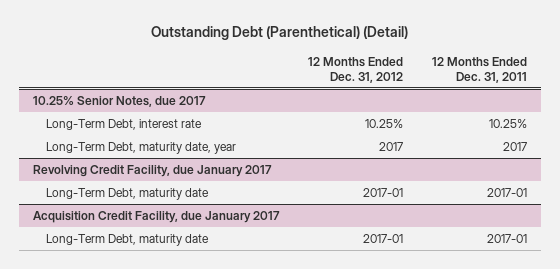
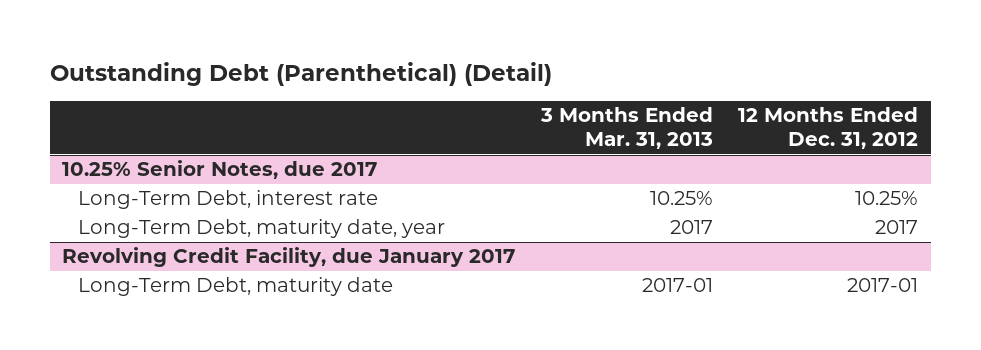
- | 12 Months Ended Dec. 31, 2012 | 12 Months Ended Dec. 31, 2011
+ | 3 Months Ended Mar. 31, 2013 | 12 Months Ended Dec. 31, 2012
- Acquisition Credit Facility, due January 2017
- Long-Term Debt, maturity date | 2017-01 | 2017-01

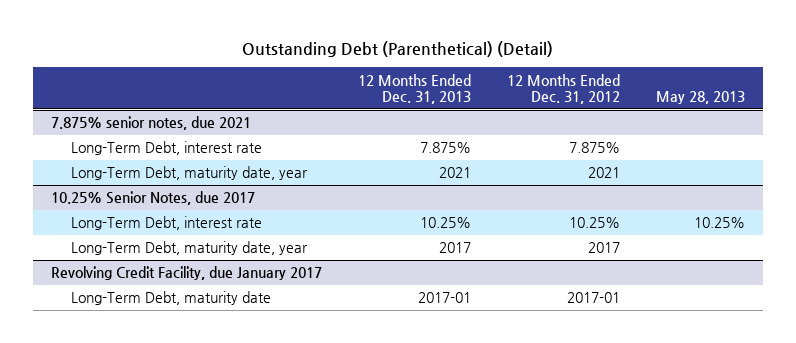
- | 3 Months Ended Mar. 31, 2013 | 12 Months Ended Dec. 31, 2012
+ | 12 Months Ended Dec. 31, 2013 | 12 Months Ended Dec. 31, 2012 | May 28, 2013
+ 7.875% senior notes, due 2021
+ Long-Term Debt, interest rate | 7.875% | 7.875% |
+ Long-Term Debt, maturity date, year | 2021 | 2021 |

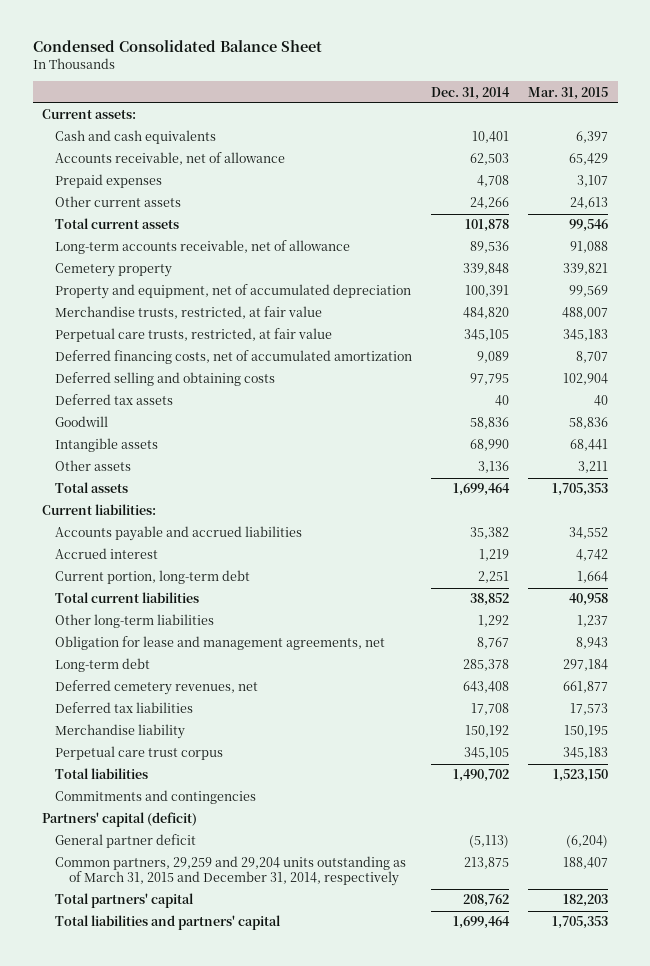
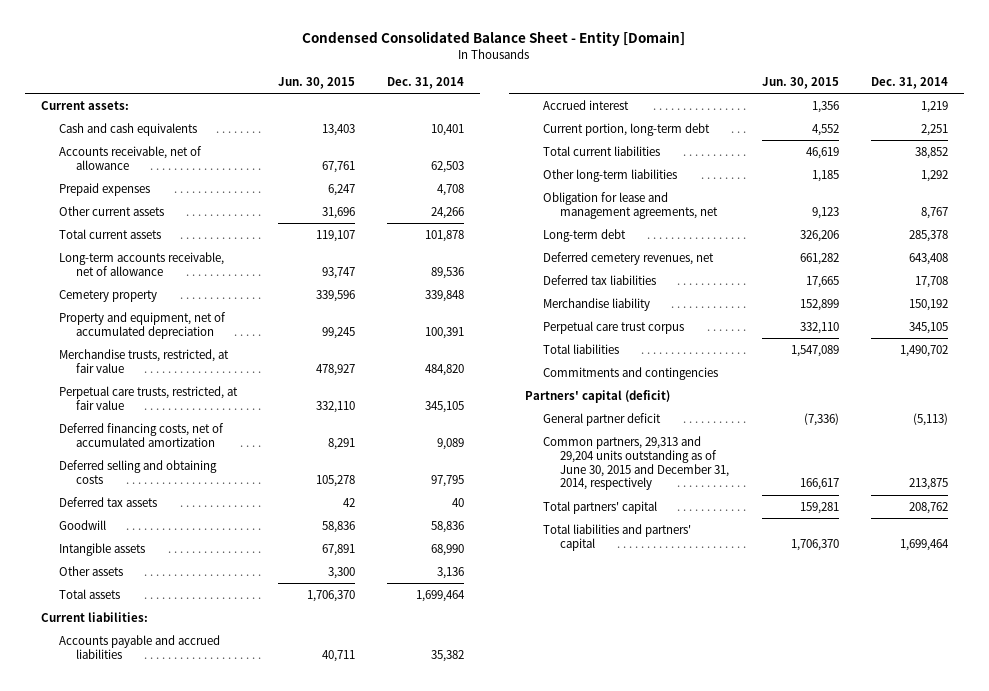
- Condensed Consolidated Balance Sheet
+ Condensed Consolidated Balance Sheet - Entity [Domain]
- | Dec. 31, 2014 | Mar. 31, 2015
+ | Jun. 30, 2015 | Dec. 31, 2014
- Common partners, 29,259 and 29,204 units outstanding as of March 31, 2015 and December 31, 2014, respectively | 213,875 | 188,407
+ Common partners, 29,313 and 29,204 units outstanding as of June 30, 2015 and December 31, 2014, respectively | 166,617 | 213,875

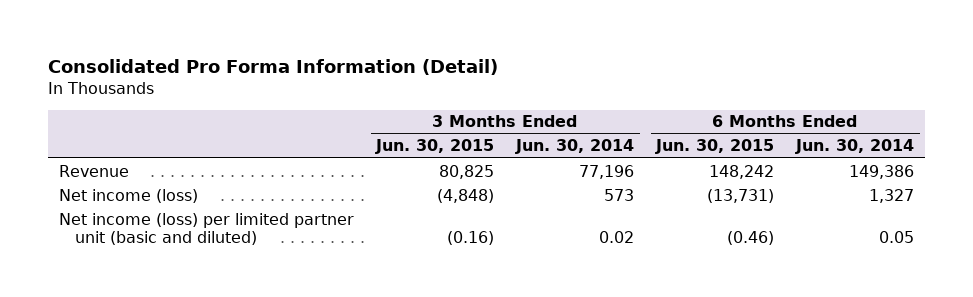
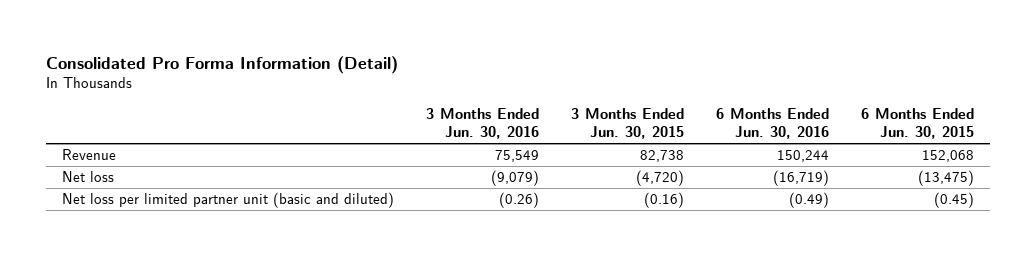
- | 3 Months Ended Jun. 30, 2015 | 3 Months Ended Jun. 30, 2014 | 6 Months Ended Jun. 30, 2015 | 6 Months Ended Jun. 30, 2014
+ | 3 Months Ended Jun. 30, 2016 | 3 Months Ended Jun. 30, 2015 | 6 Months Ended Jun. 30, 2016 | 6 Months Ended Jun. 30, 2015
- Revenue | 80,825 | 77,196 | 148,242 | 149,386
- Net income (loss) | (4,848) | 573 | (13,731) | 1,327
- Net income (loss) per limited partner unit (basic and diluted) | (0.16) | 0.02 | (0.46) | 0.05
+ Revenue | 75,549 | 82,738 | 150,244 | 152,068
+ Net loss | (9,079) | (4,720) | (16,719) | (13,475)
+ Net loss per limited partner unit (basic and diluted) | (0.26) | (0.16) | (0.49) | (0.45)

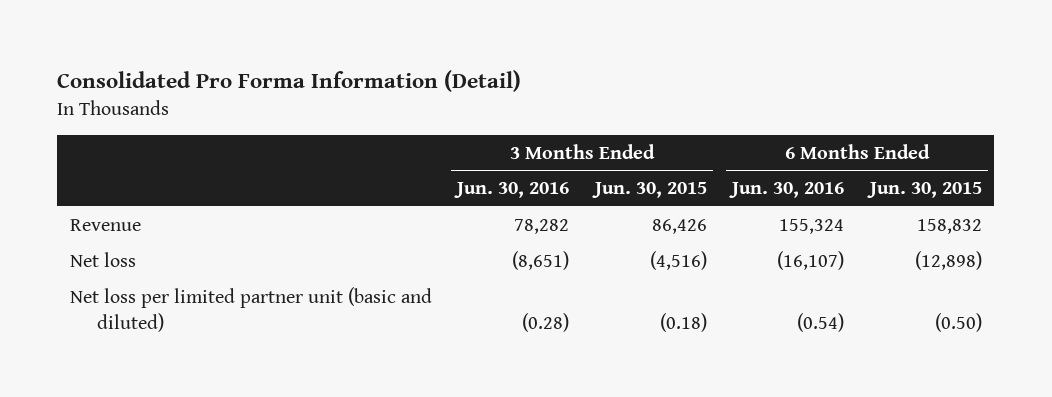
- Revenue | 75,549 | 82,738 | 150,244 | 152,068
- Net loss | (9,079) | (4,720) | (16,719) | (13,475)
- Net loss per limited partner unit (basic and diluted) | (0.26) | (0.16) | (0.49) | (0.45)
+ Revenue | 78,282 | 86,426 | 155,324 | 158,832
+ Net loss | (8,651) | (4,516) | (16,107) | (12,898)
+ Net loss per limited partner unit (basic and diluted) | (0.28) | (0.18) | (0.54) | (0.50)

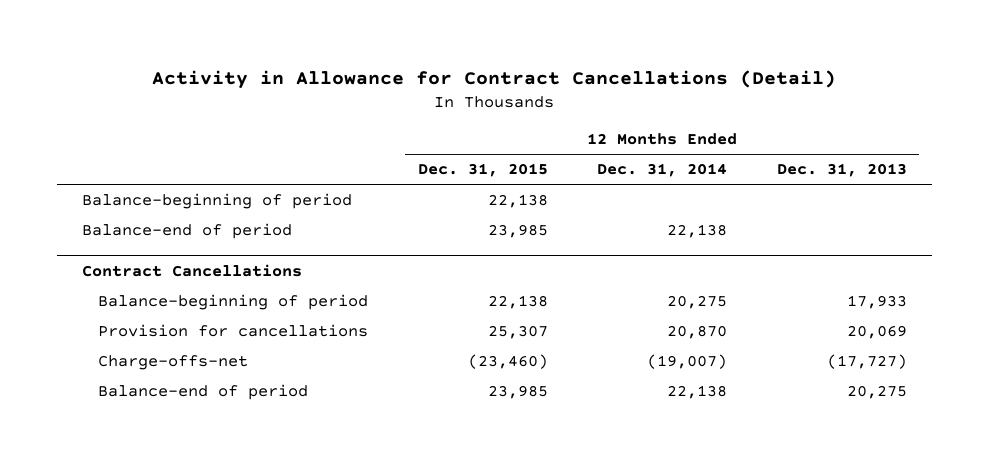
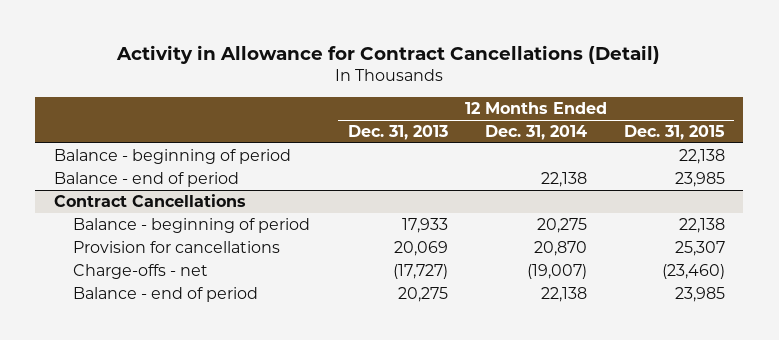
- | 12 Months Ended Dec. 31, 2015 | 12 Months Ended Dec. 31, 2014 | 12 Months Ended Dec. 31, 2013
+ | 12 Months Ended Dec. 31, 2013 | 12 Months Ended Dec. 31, 2014 | 12 Months Ended Dec. 31, 2015
- Balance-beginning of period | 22,138 | |
- Balance-end of period | 23,985 | 22,138 |
+ Balance - beginning of period | | | 22,138
+ Balance - end of period | | 22,138 | 23,985
@ Contract Cancellations
- Balance-beginning of period | 22,138 | 20,275 | 17,933
+ Balance - beginning of period | 17,933 | 20,275 | 22,138
- Charge-offs-net | (23,460) | (19,007) | (17,727)
- Balance-end of period | 23,985 | 22,138 | 20,275
+ Charge-offs - net | (17,727) | (19,007) | (23,460)
+ Balance - end of period | 20,275 | 22,138 | 23,985

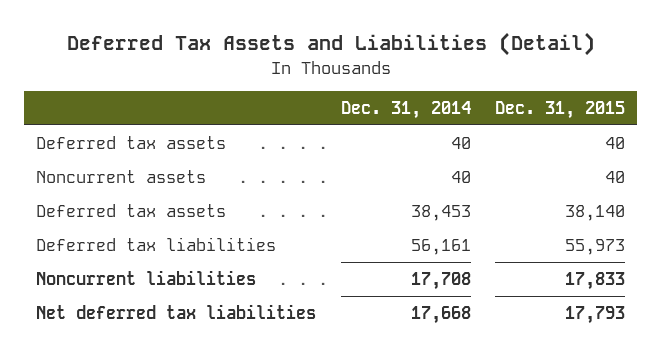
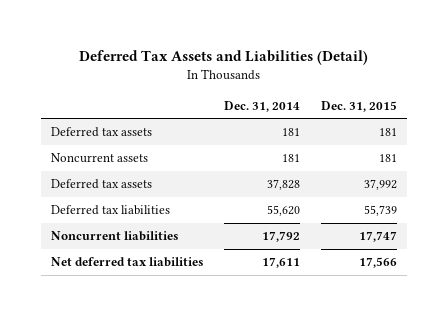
- Deferred tax assets | 40 | 40
- Noncurrent assets | 40 | 40
- Deferred tax assets | 38,453 | 38,140
- Deferred tax liabilities | 56,161 | 55,973
- Noncurrent liabilities | 17,708 | 17,833
- Net deferred tax liabilities | 17,668 | 17,793
+ Deferred tax assets | 181 | 181
+ Noncurrent assets | 181 | 181
+ Deferred tax assets | 37,828 | 37,992
+ Deferred tax liabilities | 55,620 | 55,739
+ Noncurrent liabilities | 17,792 | 17,747
+ Net deferred tax liabilities | 17,611 | 17,566

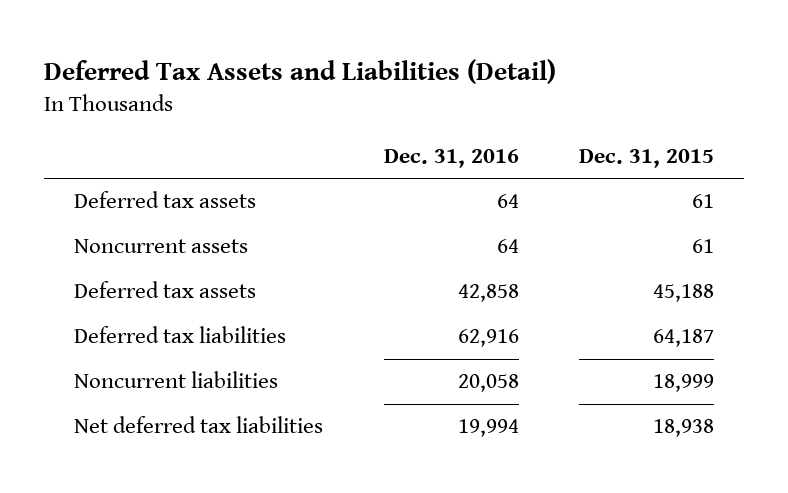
- | Dec. 31, 2014 | Dec. 31, 2015
+ | Dec. 31, 2016 | Dec. 31, 2015
- Deferred tax assets | 181 | 181
- Noncurrent assets | 181 | 181
- Deferred tax assets | 37,828 | 37,992
- Deferred tax liabilities | 55,620 | 55,739
- Noncurrent liabilities | 17,792 | 17,747
- Net deferred tax liabilities | 17,611 | 17,566
+ Deferred tax assets | 64 | 61
+ Noncurrent assets | 64 | 61
+ Deferred tax assets | 42,858 | 45,188
+ Deferred tax liabilities | 62,916 | 64,187
+ Noncurrent liabilities | 20,058 | 18,999
+ Net deferred tax liabilities | 19,994 | 18,938

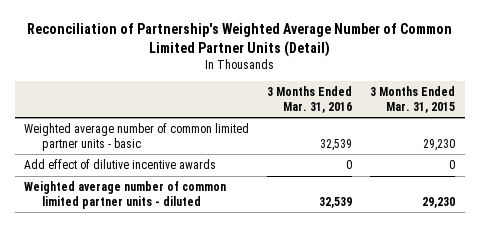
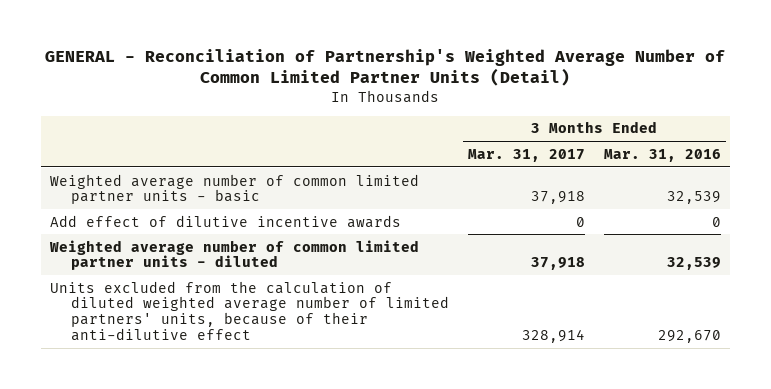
- Reconciliation of Partnership's Weighted Average Number of Common Limited Partner Units (Detail)
+ GENERAL - Reconciliation of Partnership's Weighted Average Number of Common Limited Partner Units (Detail)
- | 3 Months Ended Mar. 31, 2016 | 3 Months Ended Mar. 31, 2015
+ | 3 Months Ended Mar. 31, 2017 | 3 Months Ended Mar. 31, 2016
+ Units excluded from the calculation of diluted weighted average number of limited partners' units, because of their anti-dilutive effect | 328,914 | 292,670

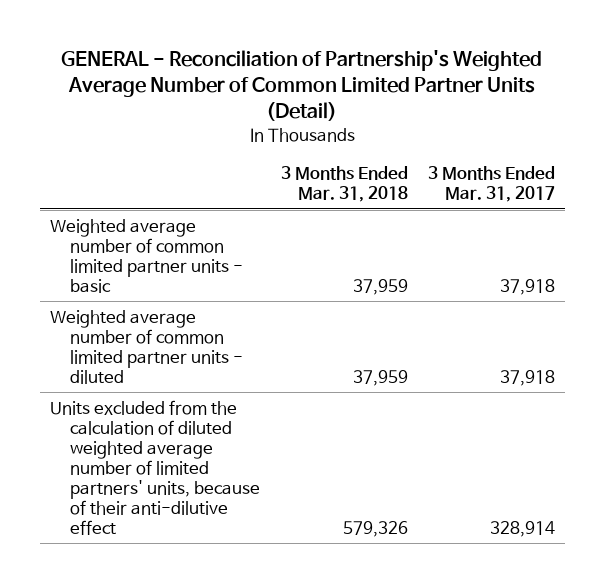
- | 3 Months Ended Mar. 31, 2017 | 3 Months Ended Mar. 31, 2016
+ | 3 Months Ended Mar. 31, 2018 | 3 Months Ended Mar. 31, 2017
- Add effect of dilutive incentive awards | 0 | 0

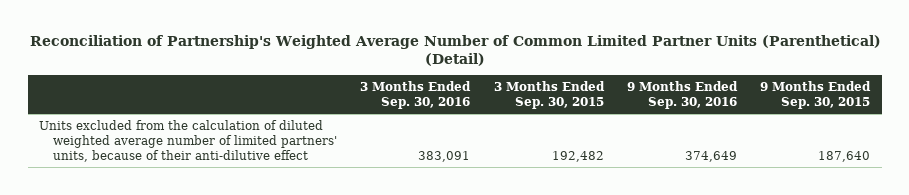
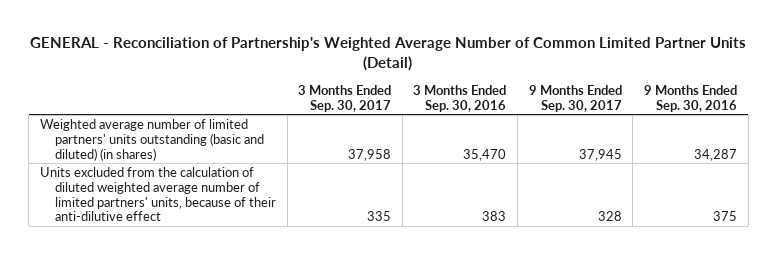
- Reconciliation of Partnership's Weighted Average Number of Common Limited Partner Units (Parenthetical) (Detail)
+ GENERAL - Reconciliation of Partnership's Weighted Average Number of Common Limited Partner Units (Detail)
- | 3 Months Ended Sep. 30, 2016 | 3 Months Ended Sep. 30, 2015 | 9 Months Ended Sep. 30, 2016 | 9 Months Ended Sep. 30, 2015
+ | 3 Months Ended Sep. 30, 2017 | 3 Months Ended Sep. 30, 2016 | 9 Months Ended Sep. 30, 2017 | 9 Months Ended Sep. 30, 2016
- Units excluded from the calculation of diluted weighted average number of limited partners' units, because of their anti-dilutive effect | 383,091 | 192,482 | 374,649 | 187,640
+ Weighted average number of limited partners' units outstanding (basic and diluted) (in shares) | 37,958 | 35,470 | 37,945 | 34,287
+ Units excluded from the calculation of diluted weighted average number of limited partners' units, because of their anti-dilutive effect | 335 | 383 | 328 | 375

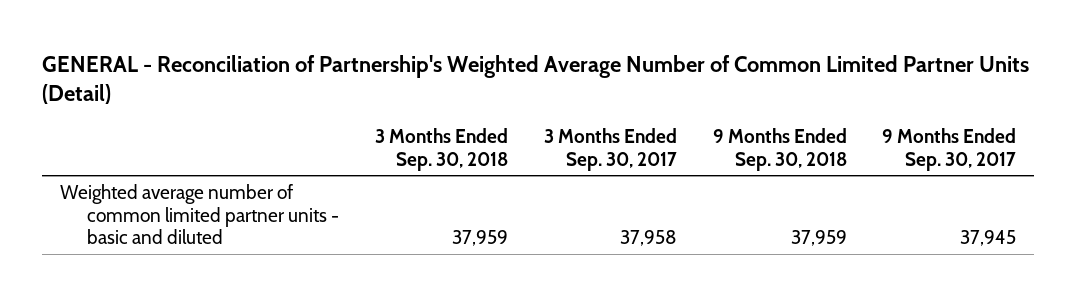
- | 3 Months Ended Sep. 30, 2017 | 3 Months Ended Sep. 30, 2016 | 9 Months Ended Sep. 30, 2017 | 9 Months Ended Sep. 30, 2016
+ | 3 Months Ended Sep. 30, 2018 | 3 Months Ended Sep. 30, 2017 | 9 Months Ended Sep. 30, 2018 | 9 Months Ended Sep. 30, 2017
- Weighted average number of limited partners' units outstanding (basic and diluted) (in shares) | 37,958 | 35,470 | 37,945 | 34,287
- Units excluded from the calculation of diluted weighted average number of limited partners' units, because of their anti-dilutive effect | 335 | 383 | 328 | 375
+ Weighted average number of common limited partner units - basic and diluted | 37,959 | 37,958 | 37,959 | 37,945

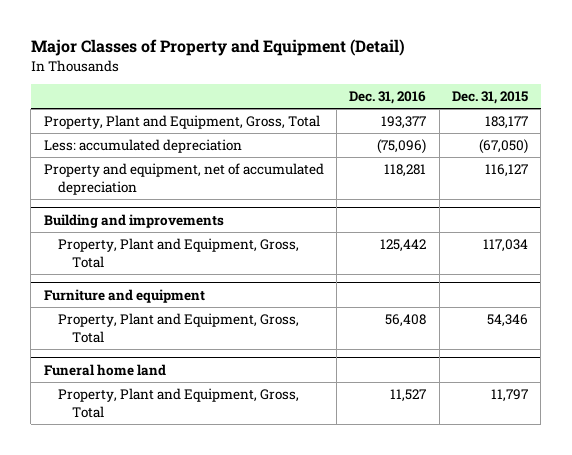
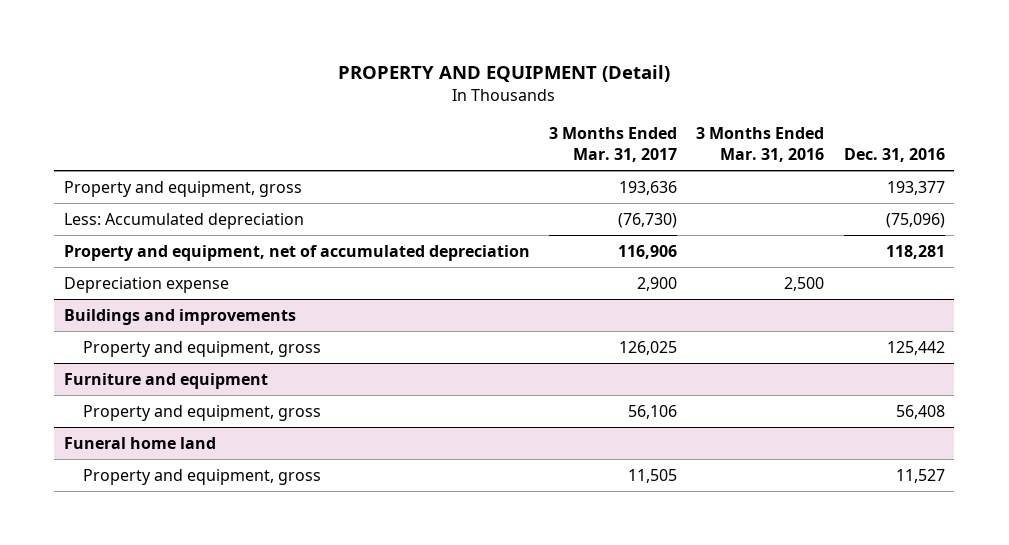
- Major Classes of Property and Equipment (Detail)
+ PROPERTY AND EQUIPMENT (Detail)
- | Dec. 31, 2016 | Dec. 31, 2015
+ | 3 Months Ended Mar. 31, 2017 | 3 Months Ended Mar. 31, 2016 | Dec. 31, 2016
- Property, Plant and Equipment, Gross, Total | 193,377 | 183,177
- Less: accumulated depreciation | (75,096) | (67,050)
+ Property and equipment, gross | 193,636 | | 193,377
+ Less: Accumulated depreciation | (76,730) | | (75,096)
- Building and improvements
- Property, Plant and Equipment, Gross, Total | 125,442 | 117,034
+ Depreciation expense | 2,900 | 2,500 |
+ Buildings and improvements
+ Property and equipment, gross | 126,025 | | 125,442
@ Furniture and equipment
- Property, Plant and Equipment, Gross, Total | 56,408 | 54,346
+ Property and equipment, gross | 56,106 | | 56,408
@ Funeral home land
- Property, Plant and Equipment, Gross, Total | 11,527 | 11,797
+ Property and equipment, gross | 11,505 | | 11,527

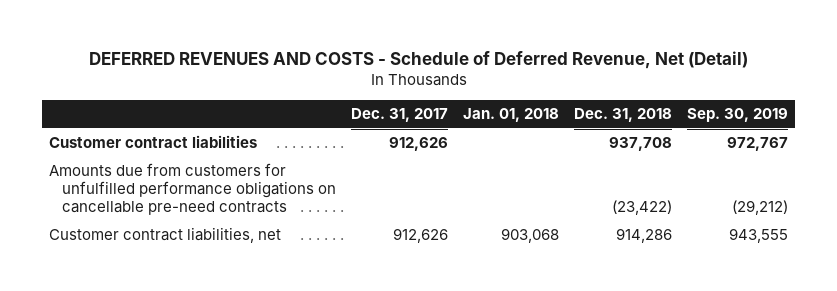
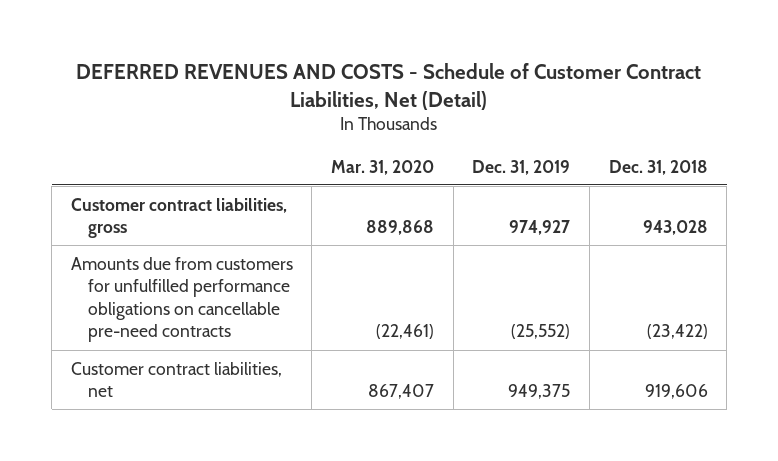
- DEFERRED REVENUES AND COSTS - Schedule of Deferred Revenue, Net (Detail)
+ DEFERRED REVENUES AND COSTS - Schedule of Customer Contract Liabilities, Net (Detail)
- | Dec. 31, 2017 | Jan. 01, 2018 | Dec. 31, 2018 | Sep. 30, 2019
+ | Mar. 31, 2020 | Dec. 31, 2019 | Dec. 31, 2018
- Customer contract liabilities | 912,626 | | 937,708 | 972,767
+ Customer contract liabilities, gross | 889,868 | 974,927 | 943,028
- Customer contract liabilities, net | 912,626 | 903,068 | 914,286 | 943,555
+ Customer contract liabilities, net | 867,407 | 949,375 | 919,606

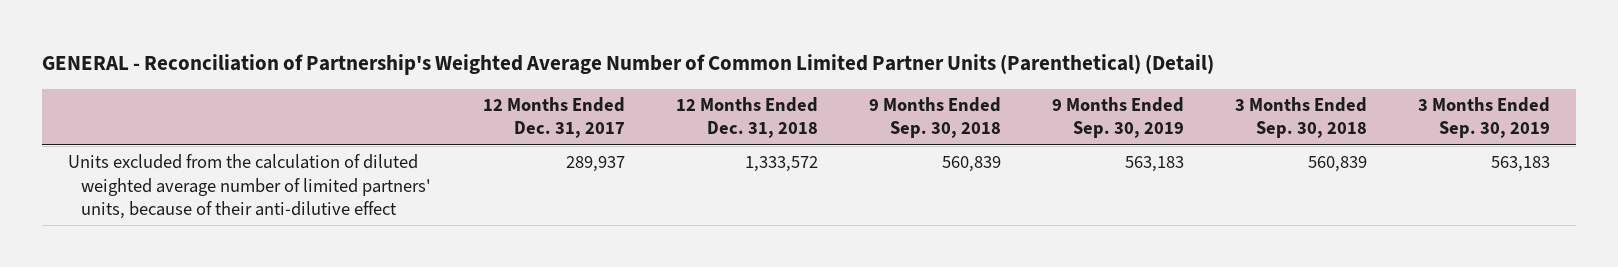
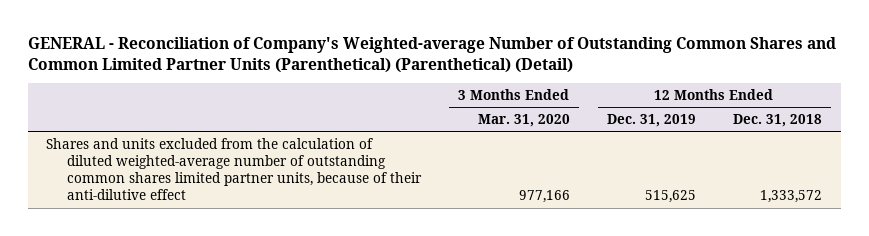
- GENERAL - Reconciliation of Partnership's Weighted Average Number of Common Limited Partner Units (Parenthetical) (Detail)
+ GENERAL - Reconciliation of Company's Weighted-average Number of Outstanding Common Shares and Common Limited Partner Units (Parenthetical) (Parenthetical) (Detail)
- | 12 Months Ended Dec. 31, 2017 | 12 Months Ended Dec. 31, 2018 | 9 Months Ended Sep. 30, 2018 | 9 Months Ended Sep. 30, 2019 | 3 Months Ended Sep. 30, 2018 | 3 Months Ended Sep. 30, 2019
+ | 3 Months Ended Mar. 31, 2020 | 12 Months Ended Dec. 31, 2019 | 12 Months Ended Dec. 31, 2018
- Units excluded from the calculation of diluted weighted average number of limited partners' units, because of their anti-dilutive effect | 289,937 | 1,333,572 | 560,839 | 563,183 | 560,839 | 563,183
+ Shares and units excluded from the calculation of diluted weighted-average number of outstanding common shares limited partner units, because of their anti-dilutive effect | 977,166 | 515,625 | 1,333,572

